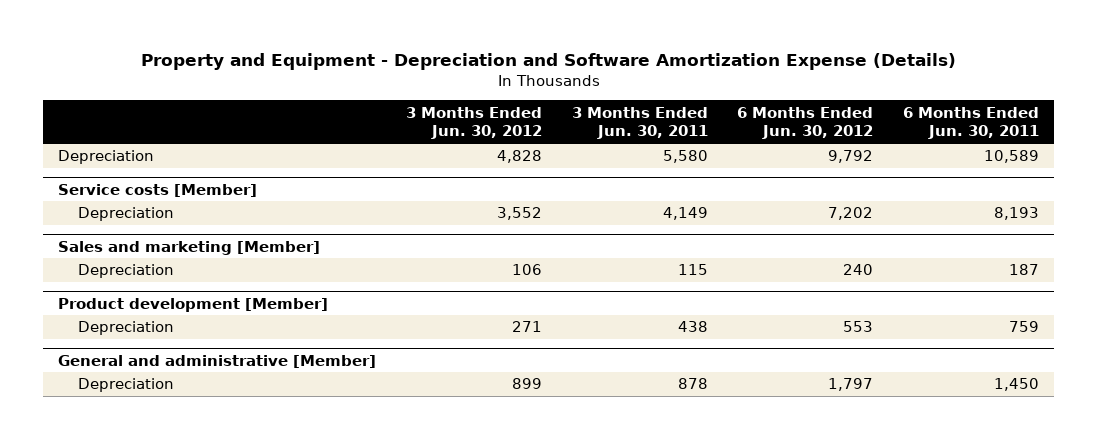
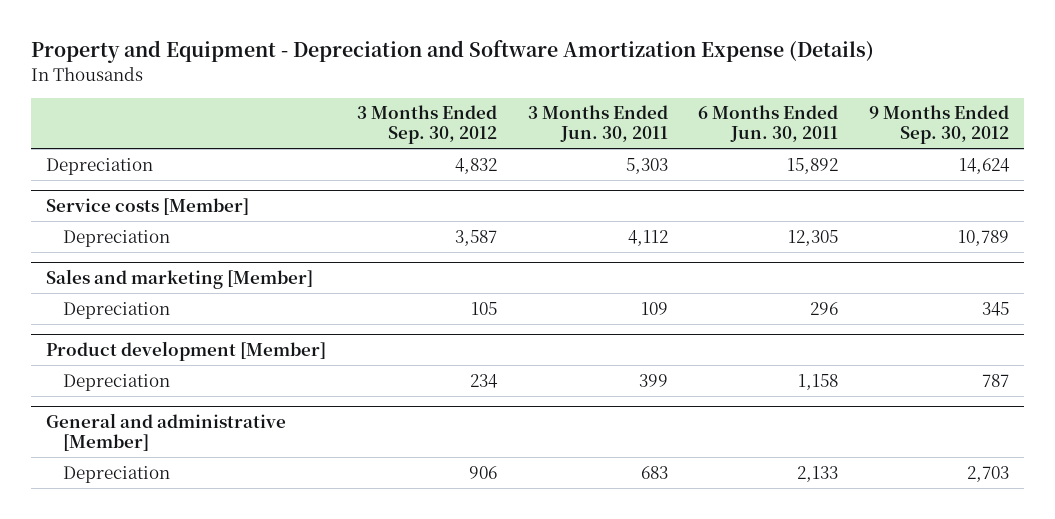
- | 3 Months Ended Jun. 30, 2012 | 3 Months Ended Jun. 30, 2011 | 6 Months Ended Jun. 30, 2012 | 6 Months Ended Jun. 30, 2011
+ | 3 Months Ended Sep. 30, 2012 | 3 Months Ended Jun. 30, 2011 | 6 Months Ended Jun. 30, 2011 | 9 Months Ended Sep. 30, 2012
- Depreciation | 4,828 | 5,580 | 9,792 | 10,589
+ Depreciation | 4,832 | 5,303 | 15,892 | 14,624
@ Service costs [Member]
- Depreciation | 3,552 | 4,149 | 7,202 | 8,193
+ Depreciation | 3,587 | 4,112 | 12,305 | 10,789
@ Sales and marketing [Member]
- Depreciation | 106 | 115 | 240 | 187
+ Depreciation | 105 | 109 | 296 | 345
@ Product development [Member]
- Depreciation | 271 | 438 | 553 | 759
+ Depreciation | 234 | 399 | 1,158 | 787
@ General and administrative [Member]
- Depreciation | 899 | 878 | 1,797 | 1,450
+ Depreciation | 906 | 683 | 2,133 | 2,703

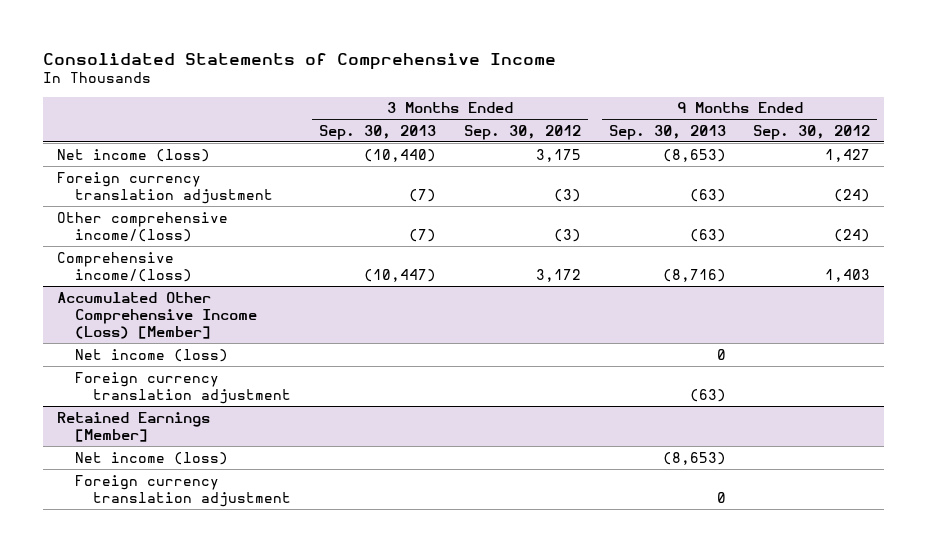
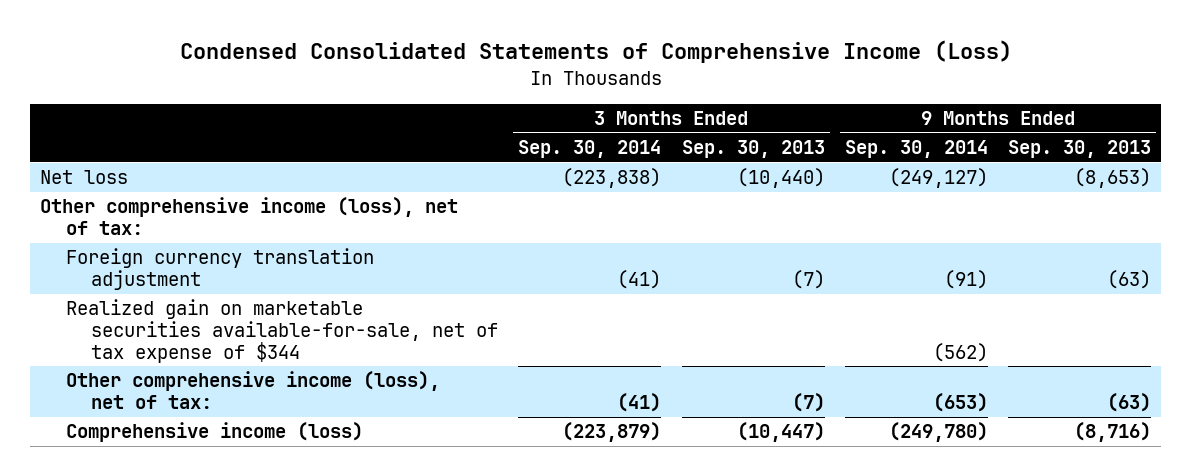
- Consolidated Statements of Comprehensive Income
+ Condensed Consolidated Statements of Comprehensive Income (Loss)
- | 3 Months Ended Sep. 30, 2013 | 3 Months Ended Sep. 30, 2012 | 9 Months Ended Sep. 30, 2013 | 9 Months Ended Sep. 30, 2012
+ | 3 Months Ended Sep. 30, 2014 | 3 Months Ended Sep. 30, 2013 | 9 Months Ended Sep. 30, 2014 | 9 Months Ended Sep. 30, 2013
- Net income (loss) | (10,440) | 3,175 | (8,653) | 1,427
+ Net loss | (223,838) | (10,440) | (249,127) | (8,653)
+ Other comprehensive income (loss), net of tax:
- Other comprehensive income/(loss) | (7) | (3) | (63) | (24)
- Comprehensive income/(loss) | (10,447) | 3,172 | (8,716) | 1,403
- Accumulated Other Comprehensive Income (Loss) [Member]
- Net income (loss) | | | 0 |
- Foreign currency translation adjustment | | | (63) |
- Retained Earnings [Member]
- Net income (loss) | | | (8,653) |
- Foreign currency translation adjustment | | | 0 |
+ Realized gain on marketable securities available-for-sale, net of tax expense of $344 | | | (562) |
+ Other comprehensive income (loss), net of tax: | (41) | (7) | (653) | (63)
+ Comprehensive income (loss) | (223,879) | (10,447) | (249,780) | (8,716)

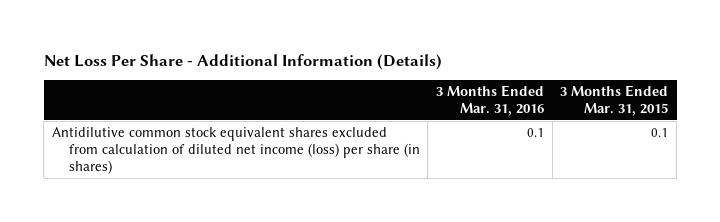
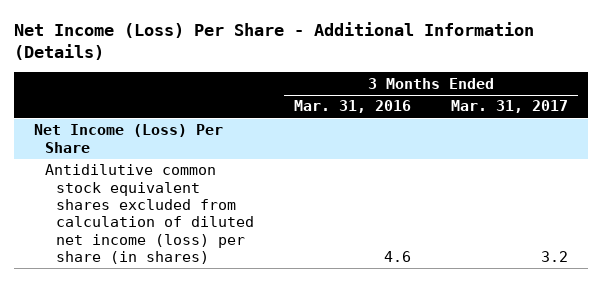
- Net Loss Per Share - Additional Information (Details)
+ Net Income (Loss) Per Share - Additional Information (Details)
- | 3 Months Ended Mar. 31, 2016 | 3 Months Ended Mar. 31, 2015
+ | 3 Months Ended Mar. 31, 2016 | 3 Months Ended Mar. 31, 2017
- Antidilutive common stock equivalent shares excluded from calculation of diluted net income (loss) per share (in shares) | 0.1 | 0.1
+ Net Income (Loss) Per Share
+ Antidilutive common stock equivalent shares excluded from calculation of diluted net income (loss) per share (in shares) | 4.6 | 3.2

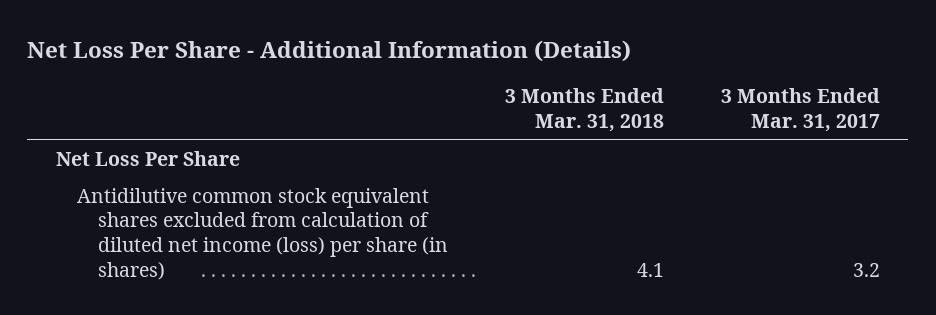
- Net Income (Loss) Per Share - Additional Information (Details)
+ Net Loss Per Share - Additional Information (Details)
- | 3 Months Ended Mar. 31, 2016 | 3 Months Ended Mar. 31, 2017
+ | 3 Months Ended Mar. 31, 2018 | 3 Months Ended Mar. 31, 2017
- Net Income (Loss) Per Share
+ Net Loss Per Share

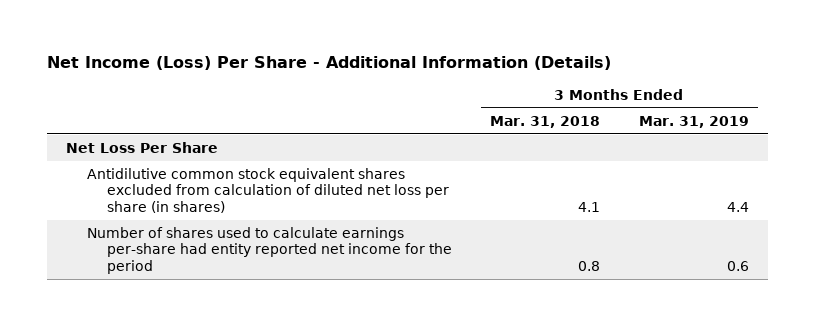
- Net Loss Per Share - Additional Information (Details)
+ Net Income (Loss) Per Share - Additional Information (Details)
- | 3 Months Ended Mar. 31, 2018 | 3 Months Ended Mar. 31, 2017
+ | 3 Months Ended Mar. 31, 2018 | 3 Months Ended Mar. 31, 2019
- Antidilutive common stock equivalent shares excluded from calculation of diluted net income (loss) per share (in shares) | 4.1 | 3.2
+ Antidilutive common stock equivalent shares excluded from calculation of diluted net loss per share (in shares) | 4.1 | 4.4
+ Number of shares used to calculate earnings per-share had entity reported net income for the period | 0.8 | 0.6

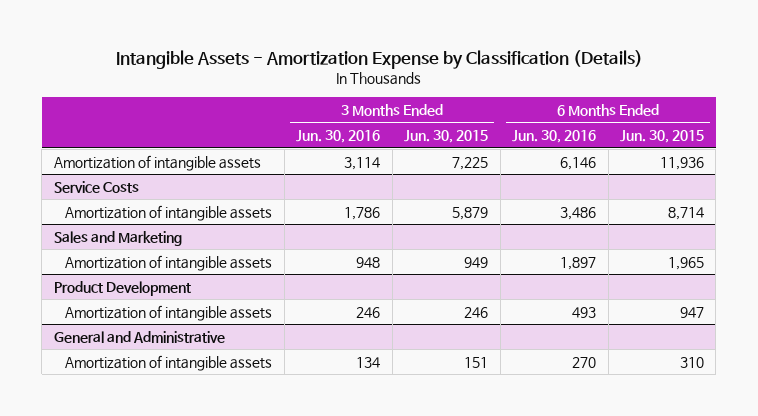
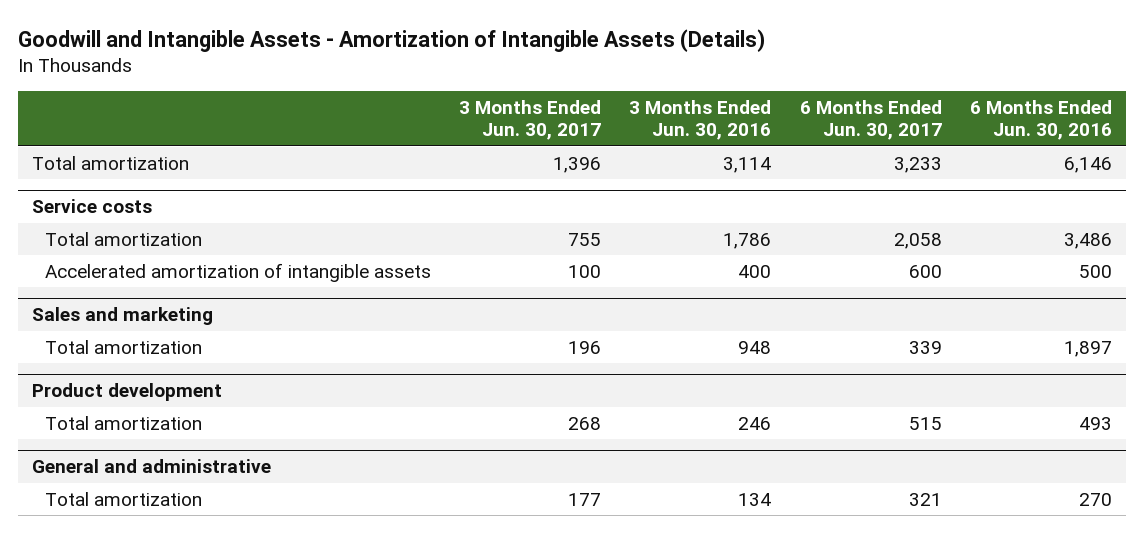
- Intangible Assets - Amortization Expense by Classification (Details)
+ Goodwill and Intangible Assets - Amortization of Intangible Assets (Details)
- | 3 Months Ended Jun. 30, 2016 | 3 Months Ended Jun. 30, 2015 | 6 Months Ended Jun. 30, 2016 | 6 Months Ended Jun. 30, 2015
+ | 3 Months Ended Jun. 30, 2017 | 3 Months Ended Jun. 30, 2016 | 6 Months Ended Jun. 30, 2017 | 6 Months Ended Jun. 30, 2016
- Amortization of intangible assets | 3,114 | 7,225 | 6,146 | 11,936
- Service Costs
- Amortization of intangible assets | 1,786 | 5,879 | 3,486 | 8,714
- Sales and Marketing
- Amortization of intangible assets | 948 | 949 | 1,897 | 1,965
- Product Development
- Amortization of intangible assets | 246 | 246 | 493 | 947
- General and Administrative
- Amortization of intangible assets | 134 | 151 | 270 | 310
+ Total amortization | 1,396 | 3,114 | 3,233 | 6,146
+ Service costs
+ Total amortization | 755 | 1,786 | 2,058 | 3,486
+ Accelerated amortization of intangible assets | 100 | 400 | 600 | 500
+ Sales and marketing
+ Total amortization | 196 | 948 | 339 | 1,897
+ Product development
+ Total amortization | 268 | 246 | 515 | 493
+ General and administrative
+ Total amortization | 177 | 134 | 321 | 270

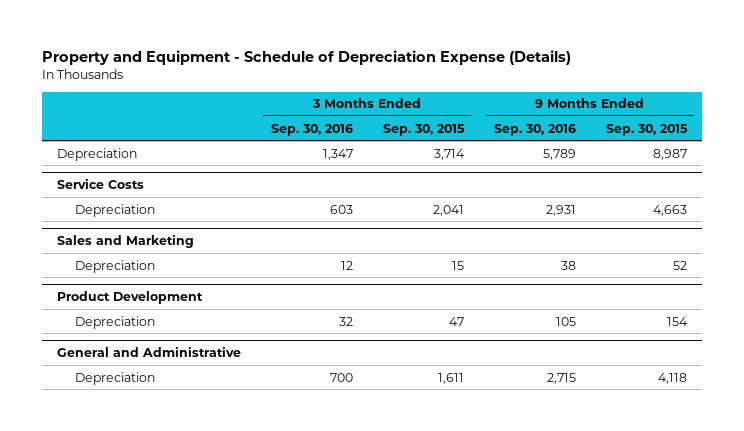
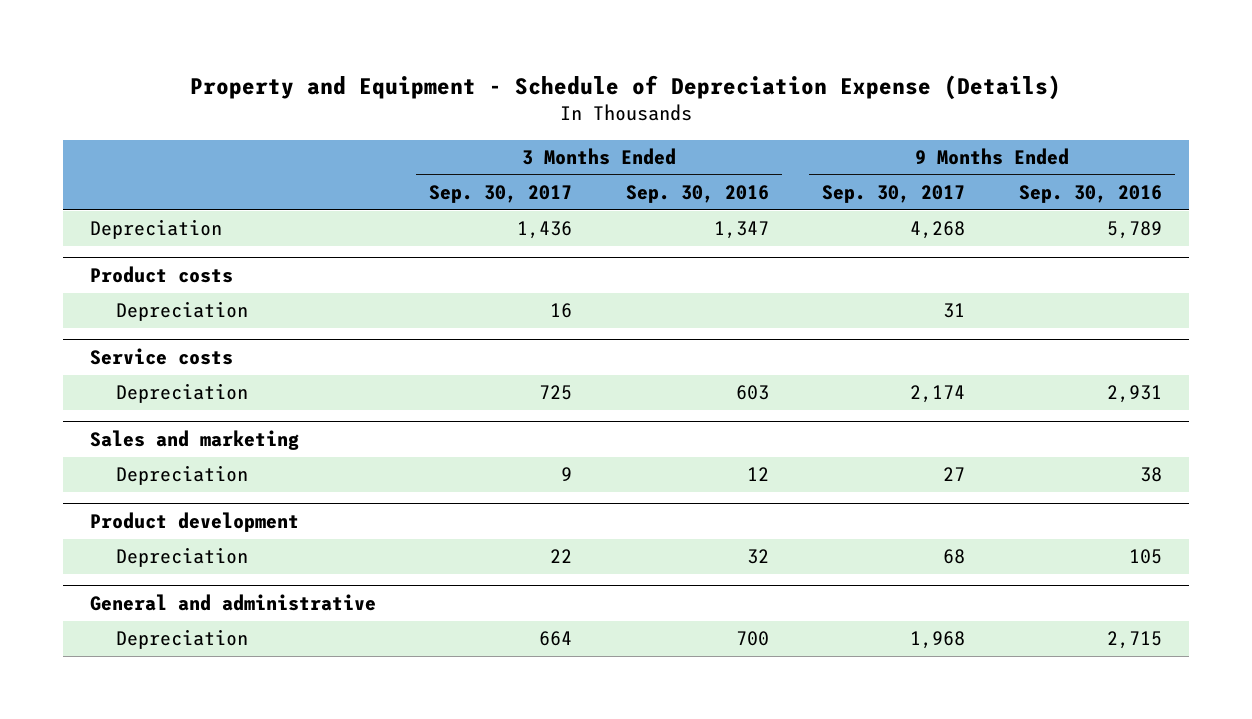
- | 3 Months Ended Sep. 30, 2016 | 3 Months Ended Sep. 30, 2015 | 9 Months Ended Sep. 30, 2016 | 9 Months Ended Sep. 30, 2015
+ | 3 Months Ended Sep. 30, 2017 | 3 Months Ended Sep. 30, 2016 | 9 Months Ended Sep. 30, 2017 | 9 Months Ended Sep. 30, 2016
- Service Costs
+ Product costs
+ Depreciation | 16 | | 31 |
+ Service costs
- Sales and Marketing
+ Sales and marketing
- Product Development
+ Product development
- General and Administrative
+ General and administrative

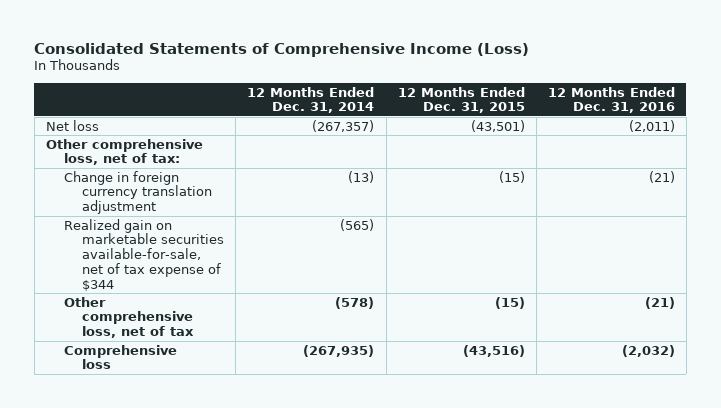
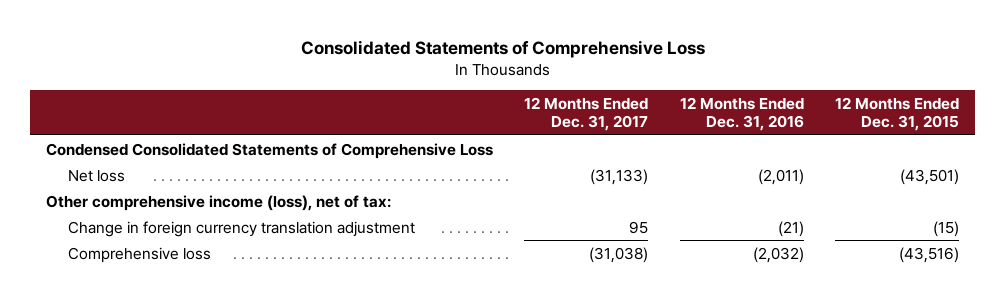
- Consolidated Statements of Comprehensive Income (Loss)
+ Consolidated Statements of Comprehensive Loss
- | 12 Months Ended Dec. 31, 2014 | 12 Months Ended Dec. 31, 2015 | 12 Months Ended Dec. 31, 2016
+ | 12 Months Ended Dec. 31, 2017 | 12 Months Ended Dec. 31, 2016 | 12 Months Ended Dec. 31, 2015
+ Condensed Consolidated Statements of Comprehensive Loss
- Other comprehensive loss, net of tax:
+ Other comprehensive income (loss), net of tax:
- Realized gain on marketable securities available-for-sale, net of tax expense of $344 | (565) | |
- Other comprehensive loss, net of tax | (578) | (15) | (21)

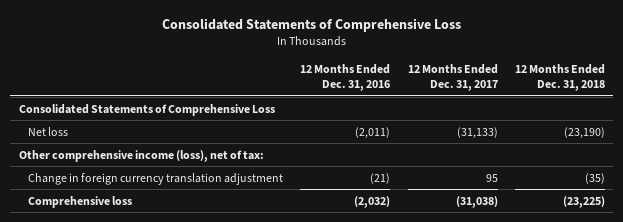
- | 12 Months Ended Dec. 31, 2017 | 12 Months Ended Dec. 31, 2016 | 12 Months Ended Dec. 31, 2015
+ | 12 Months Ended Dec. 31, 2016 | 12 Months Ended Dec. 31, 2017 | 12 Months Ended Dec. 31, 2018
- Condensed Consolidated Statements of Comprehensive Loss
+ Consolidated Statements of Comprehensive Loss

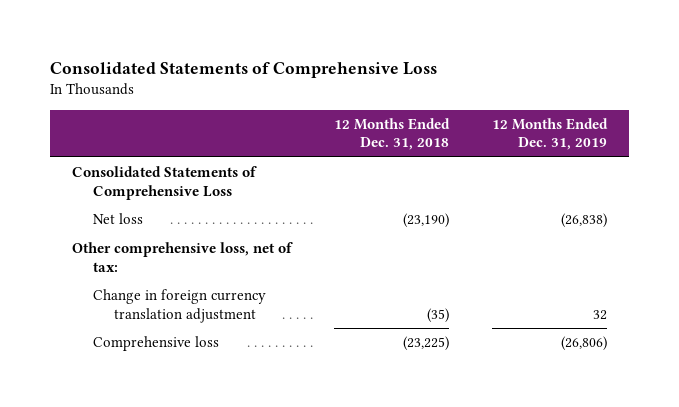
- | 12 Months Ended Dec. 31, 2016 | 12 Months Ended Dec. 31, 2017 | 12 Months Ended Dec. 31, 2018
+ | 12 Months Ended Dec. 31, 2018 | 12 Months Ended Dec. 31, 2019
- Other comprehensive income (loss), net of tax:
+ Other comprehensive loss, net of tax:

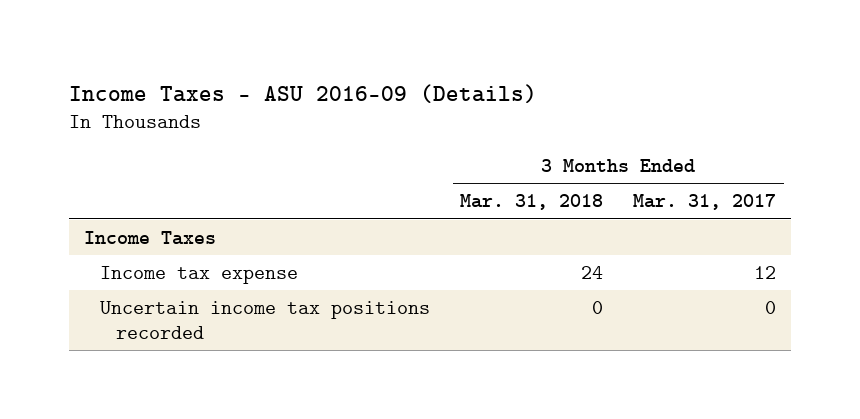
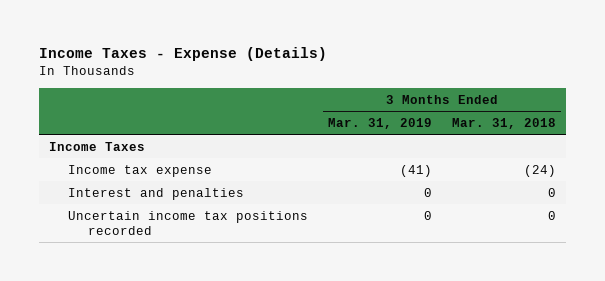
- Income Taxes - ASU 2016-09 (Details)
+ Income Taxes - Expense (Details)
- | 3 Months Ended Mar. 31, 2018 | 3 Months Ended Mar. 31, 2017
+ | 3 Months Ended Mar. 31, 2019 | 3 Months Ended Mar. 31, 2018
- Income tax expense | 24 | 12
+ Income tax expense | (41) | (24)
+ Interest and penalties | 0 | 0

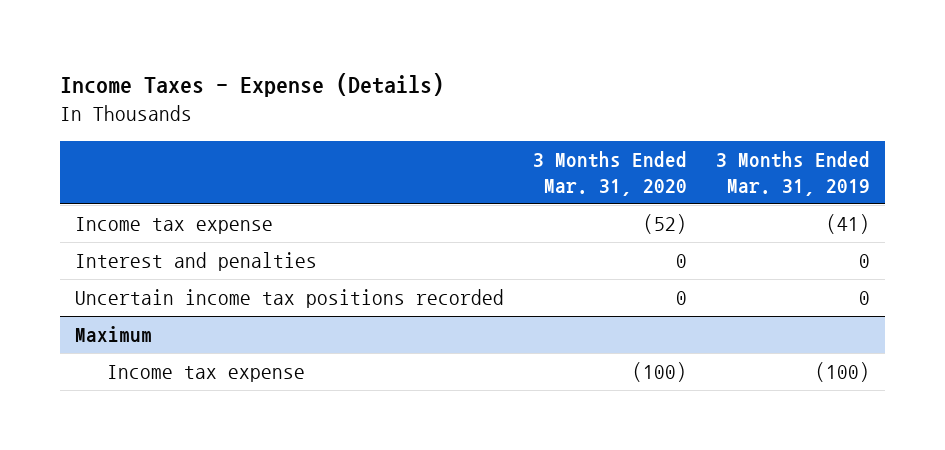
- | 3 Months Ended Mar. 31, 2019 | 3 Months Ended Mar. 31, 2018
+ | 3 Months Ended Mar. 31, 2020 | 3 Months Ended Mar. 31, 2019
- Income Taxes
+ Maximum
+ Income tax expense | (100) | (100)

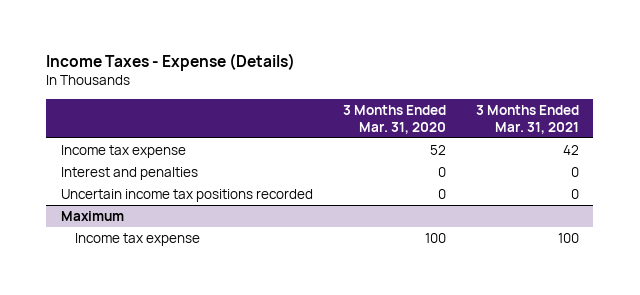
- | 3 Months Ended Mar. 31, 2020 | 3 Months Ended Mar. 31, 2019
+ | 3 Months Ended Mar. 31, 2020 | 3 Months Ended Mar. 31, 2021
- Income tax expense | (52) | (41)
+ Income tax expense | 52 | 42
@ Maximum
- Income tax expense | (100) | (100)
+ Income tax expense | 100 | 100

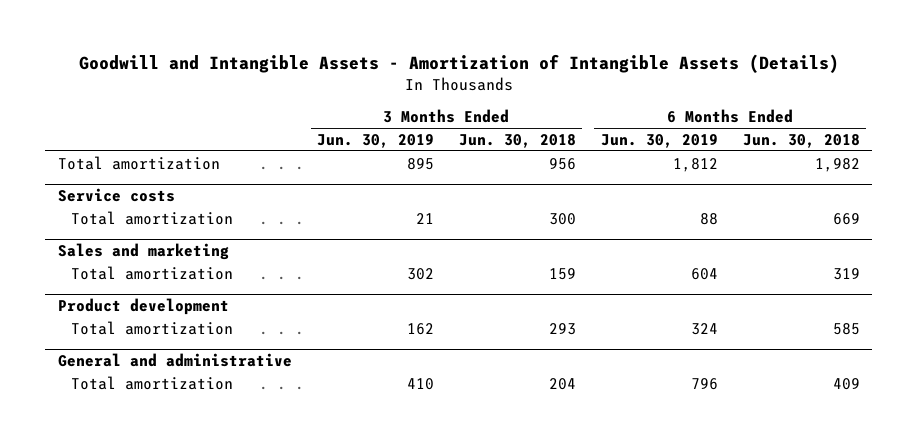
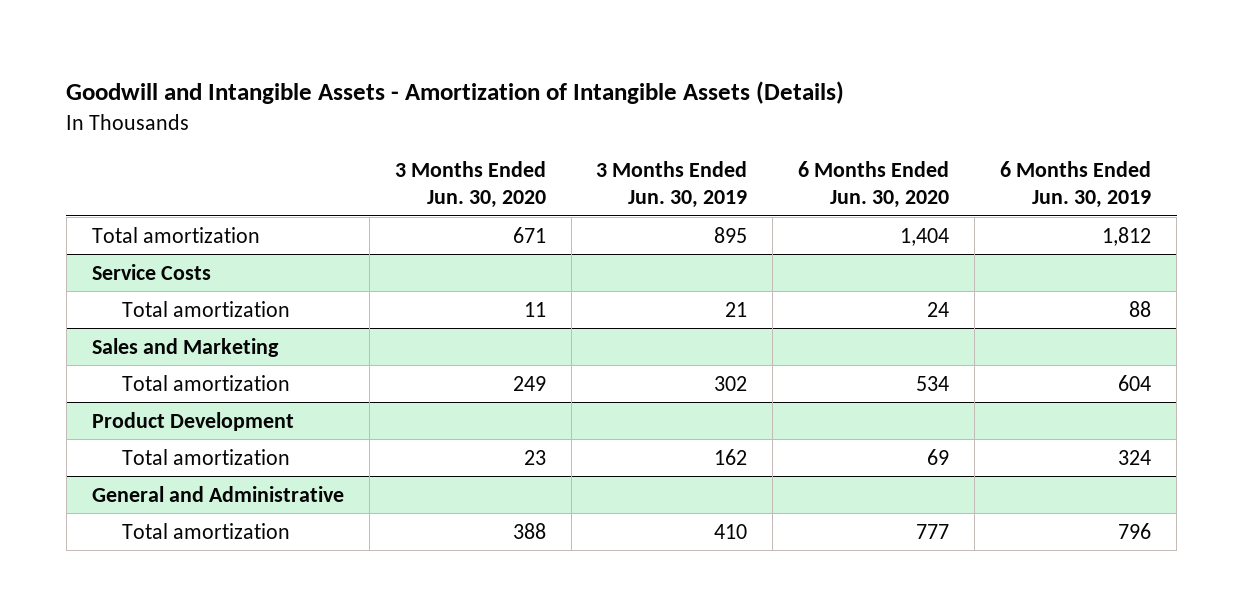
- | 3 Months Ended Jun. 30, 2019 | 3 Months Ended Jun. 30, 2018 | 6 Months Ended Jun. 30, 2019 | 6 Months Ended Jun. 30, 2018
+ | 3 Months Ended Jun. 30, 2020 | 3 Months Ended Jun. 30, 2019 | 6 Months Ended Jun. 30, 2020 | 6 Months Ended Jun. 30, 2019
- Service costs
+ Service Costs
- Sales and marketing
+ Sales and Marketing
- Product development
+ Product Development
- General and administrative
+ General and Administrative

